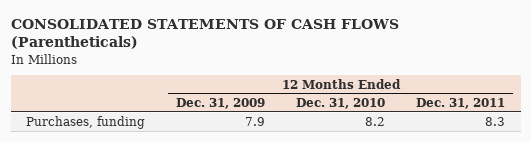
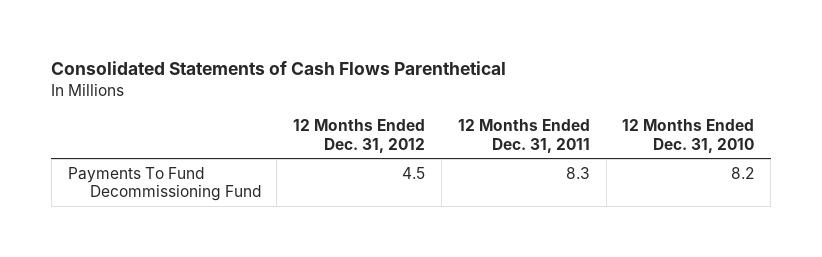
- CONSOLIDATED STATEMENTS OF CASH FLOWS (Parentheticals)
+ Consolidated Statements of Cash Flows Parenthetical
- | 12 Months Ended Dec. 31, 2009 | 12 Months Ended Dec. 31, 2010 | 12 Months Ended Dec. 31, 2011
+ | 12 Months Ended Dec. 31, 2012 | 12 Months Ended Dec. 31, 2011 | 12 Months Ended Dec. 31, 2010
- Purchases, funding | 7.9 | 8.2 | 8.3
+ Payments To Fund Decommissioning Fund | 4.5 | 8.3 | 8.2

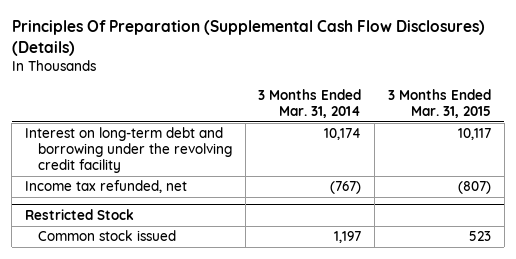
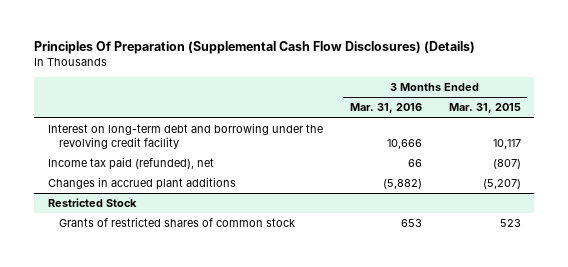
- | 3 Months Ended Mar. 31, 2014 | 3 Months Ended Mar. 31, 2015
+ | 3 Months Ended Mar. 31, 2016 | 3 Months Ended Mar. 31, 2015
- Income tax refunded, net | (767) | (807)
+ Income tax paid (refunded), net | 66 | (807)
+ Changes in accrued plant additions | (5,882) | (5,207)
@ Restricted Stock
- Common stock issued | 1,197 | 523
+ Grants of restricted shares of common stock | 653 | 523

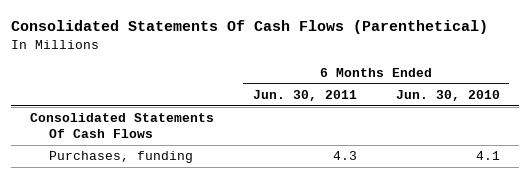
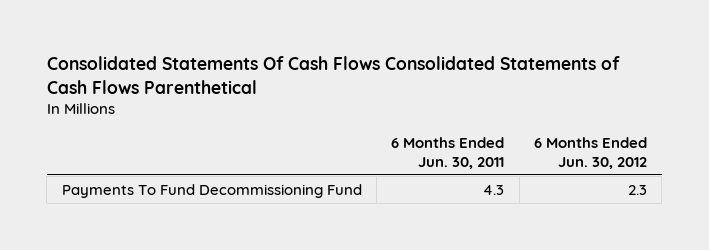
- Consolidated Statements Of Cash Flows (Parenthetical)
+ Consolidated Statements Of Cash Flows Consolidated Statements of Cash Flows Parenthetical
- | 6 Months Ended Jun. 30, 2011 | 6 Months Ended Jun. 30, 2010
+ | 6 Months Ended Jun. 30, 2011 | 6 Months Ended Jun. 30, 2012
- Consolidated Statements Of Cash Flows
- Purchases, funding | 4.3 | 4.1
+ Payments To Fund Decommissioning Fund | 4.3 | 2.3

